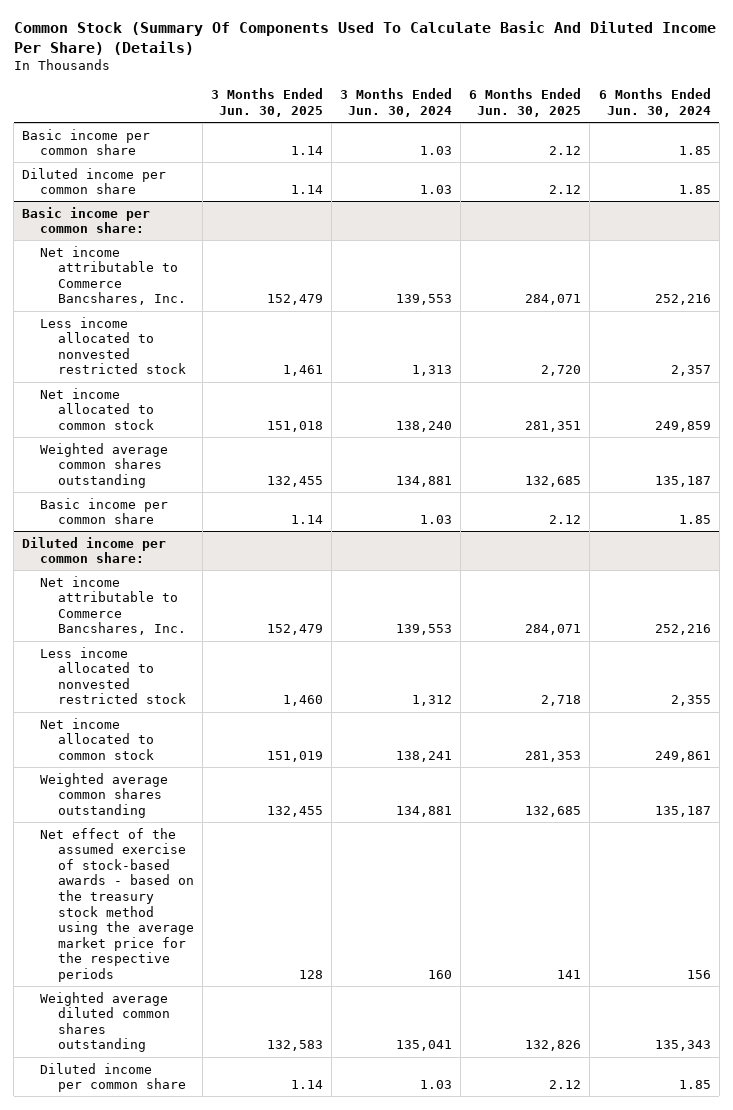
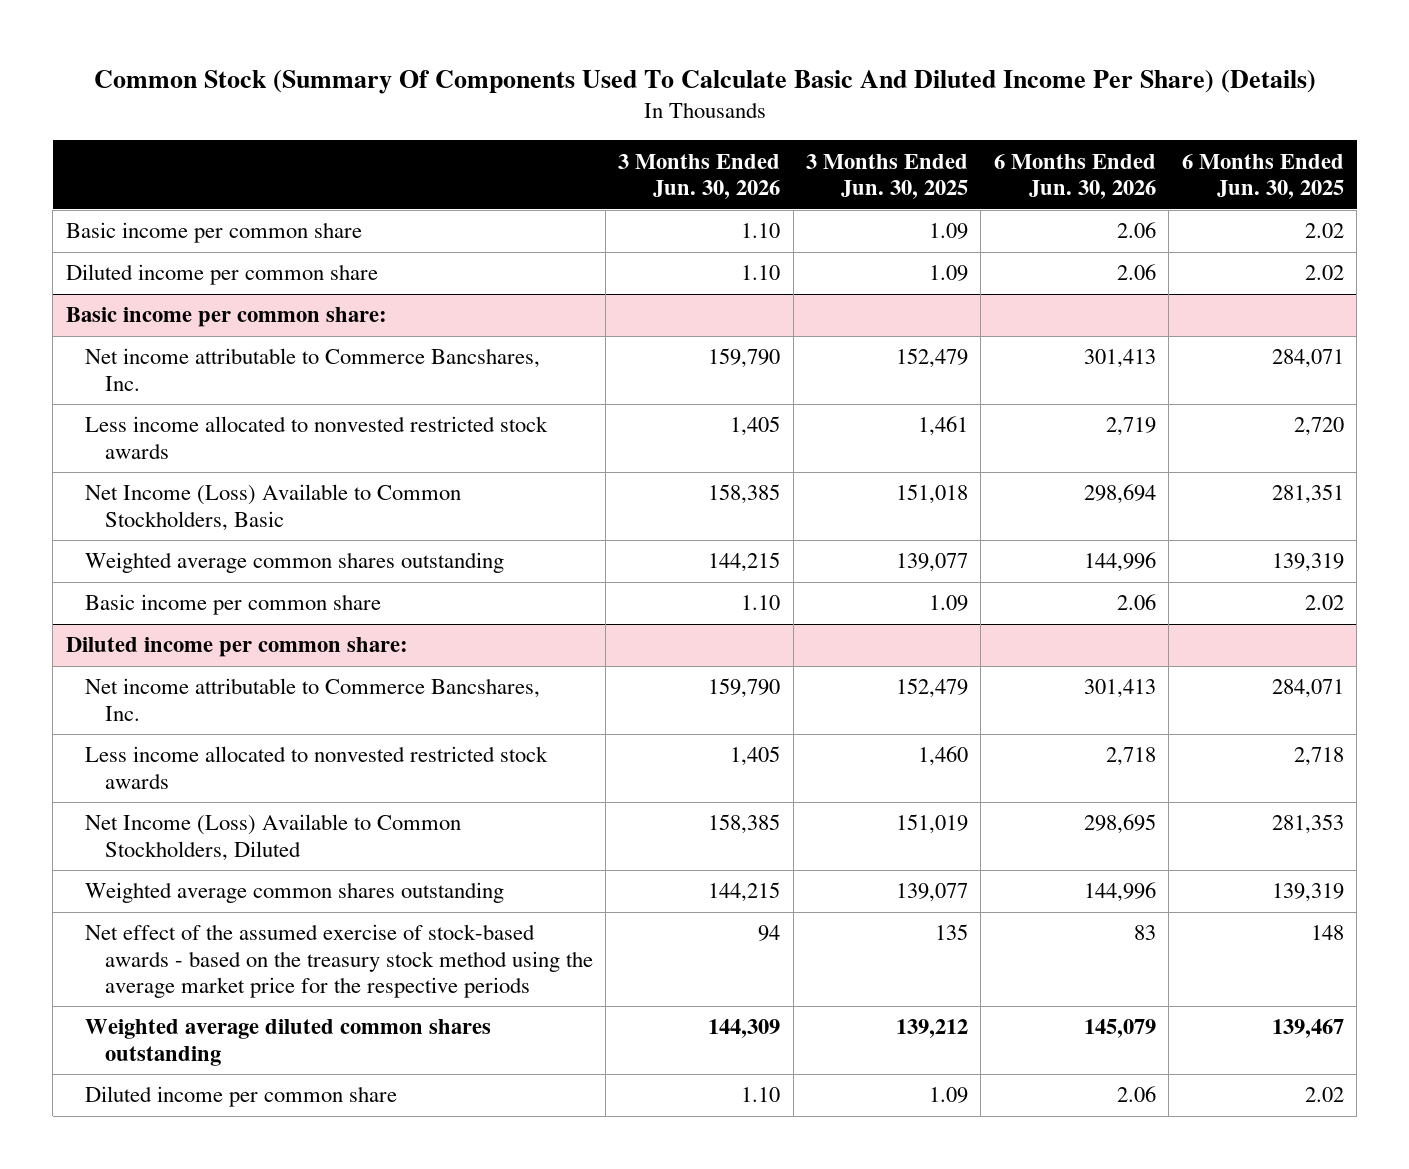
- | 3 Months Ended Jun. 30, 2025 | 3 Months Ended Jun. 30, 2024 | 6 Months Ended Jun. 30, 2025 | 6 Months Ended Jun. 30, 2024
+ | 3 Months Ended Jun. 30, 2026 | 3 Months Ended Jun. 30, 2025 | 6 Months Ended Jun. 30, 2026 | 6 Months Ended Jun. 30, 2025
- Basic income per common share | 1.14 | 1.03 | 2.12 | 1.85
- Diluted income per common share | 1.14 | 1.03 | 2.12 | 1.85
+ Basic income per common share | 1.10 | 1.09 | 2.06 | 2.02
+ Diluted income per common share | 1.10 | 1.09 | 2.06 | 2.02
@ Basic income per common share:
- Less income allocated to nonvested restricted stock | 1,461 | 1,313 | 2,720 | 2,357
- Net income allocated to common stock | 151,018 | 138,240 | 281,351 | 249,859
- Weighted average common shares outstanding | 132,455 | 134,881 | 132,685 | 135,187
- Basic income per common share | 1.14 | 1.03 | 2.12 | 1.85
+ Less income allocated to nonvested restricted stock awards | 1,405 | 1,461 | 2,719 | 2,720
+ Net Income (Loss) Available to Common Stockholders, Basic | 158,385 | 151,018 | 298,694 | 281,351
+ Weighted average common shares outstanding | 144,215 | 139,077 | 144,996 | 139,319
+ Basic income per common share | 1.10 | 1.09 | 2.06 | 2.02
@ Diluted income per common share:
- Less income allocated to nonvested restricted stock | 1,460 | 1,312 | 2,718 | 2,355
- Net income allocated to common stock | 151,019 | 138,241 | 281,353 | 249,861
- Weighted average common shares outstanding | 132,455 | 134,881 | 132,685 | 135,187
- Net effect of the assumed exercise of stock-based awards - based on the treasury stock method using the average market price for the respective periods | 128 | 160 | 141 | 156
- Weighted average diluted common shares outstanding | 132,583 | 135,041 | 132,826 | 135,343
- Diluted income per common share | 1.14 | 1.03 | 2.12 | 1.85
+ Less income allocated to nonvested restricted stock awards | 1,405 | 1,460 | 2,718 | 2,718
+ Net Income (Loss) Available to Common Stockholders, Diluted | 158,385 | 151,019 | 298,695 | 281,353
+ Weighted average common shares outstanding | 144,215 | 139,077 | 144,996 | 139,319
+ Net effect of the assumed exercise of stock-based awards - based on the treasury stock method using the average market price for the respective periods | 94 | 135 | 83 | 148
+ Weighted average diluted common shares outstanding | 144,309 | 139,212 | 145,079 | 139,467
+ Diluted income per common share | 1.10 | 1.09 | 2.06 | 2.02

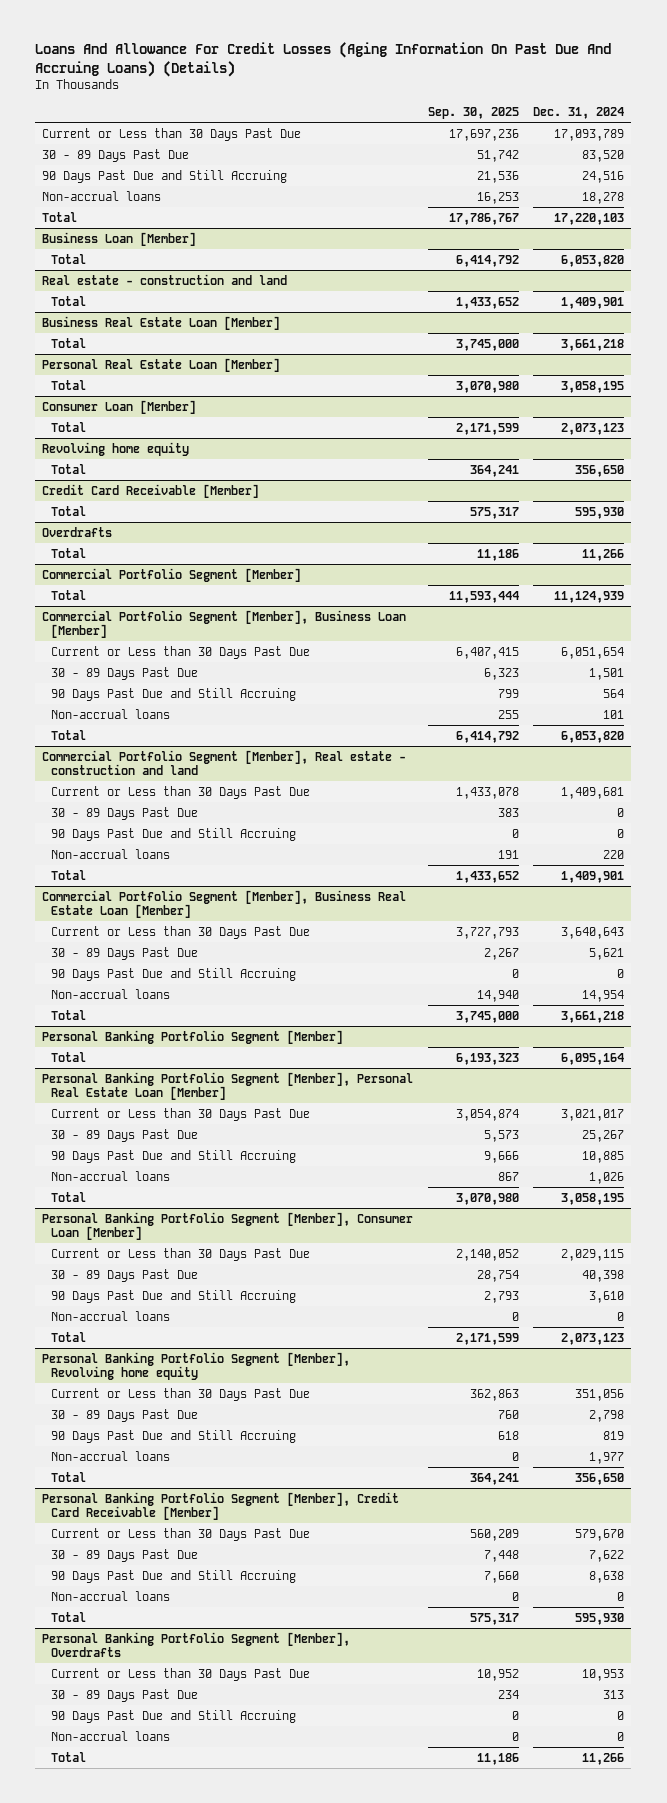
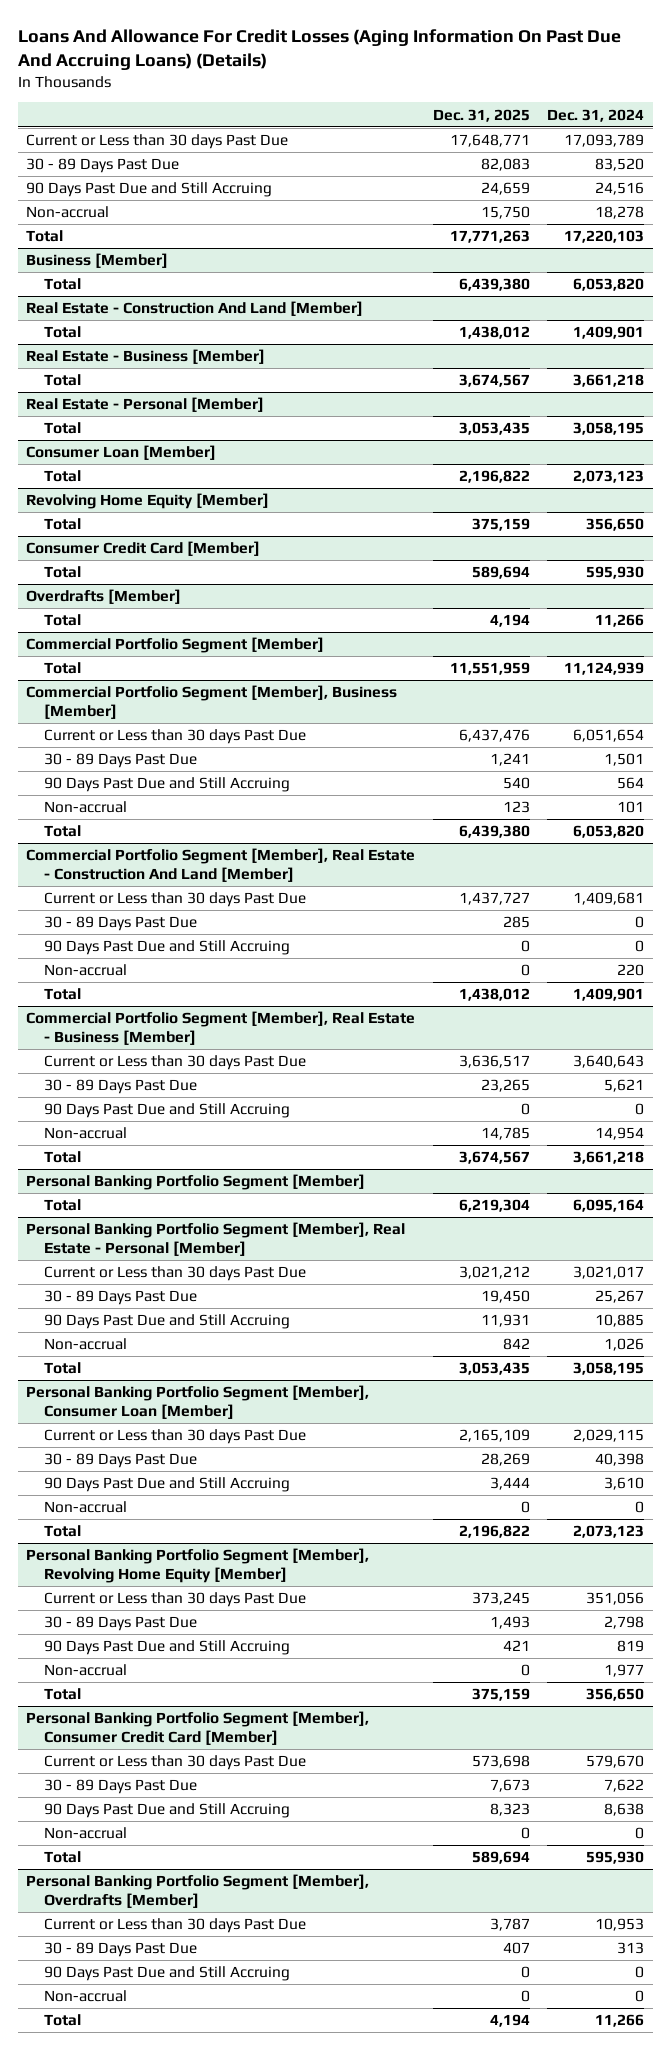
- | Sep. 30, 2025 | Dec. 31, 2024
+ | Dec. 31, 2025 | Dec. 31, 2024
- Current or Less than 30 Days Past Due | 17,697,236 | 17,093,789
+ Current or Less than 30 days Past Due | 17,648,771 | 17,093,789
- Non-accrual loans | 16,253 | 18,278
+ Non-accrual | 15,750 | 18,278
- Business Loan [Member]
+ Business [Member]
- Real estate - construction and land
+ Real Estate - Construction And Land [Member]
- Business Real Estate Loan [Member]
+ Real Estate - Business [Member]
- Personal Real Estate Loan [Member]
+ Real Estate - Personal [Member]
- Revolving home equity
+ Revolving Home Equity [Member]
- Credit Card Receivable [Member]
+ Consumer Credit Card [Member]
- Overdrafts
+ Overdrafts [Member]
- Commercial Portfolio Segment [Member], Business Loan [Member]
- Current or Less than 30 Days Past Due | 6,407,415 | 6,051,654
+ Commercial Portfolio Segment [Member], Business [Member]
+ Current or Less than 30 days Past Due | 6,437,476 | 6,051,654
- Non-accrual loans | 255 | 101
+ Non-accrual | 123 | 101
- Commercial Portfolio Segment [Member], Real estate - construction and land
- Current or Less than 30 Days Past Due | 1,433,078 | 1,409,681
+ Commercial Portfolio Segment [Member], Real Estate - Construction And Land [Member]
+ Current or Less than 30 days Past Due | 1,437,727 | 1,409,681
- Non-accrual loans | 191 | 220
+ Non-accrual | 0 | 220
- Commercial Portfolio Segment [Member], Business Real Estate Loan [Member]
- Current or Less than 30 Days Past Due | 3,727,793 | 3,640,643
+ Commercial Portfolio Segment [Member], Real Estate - Business [Member]
+ Current or Less than 30 days Past Due | 3,636,517 | 3,640,643
- Non-accrual loans | 14,940 | 14,954
+ Non-accrual | 14,785 | 14,954
- Personal Banking Portfolio Segment [Member], Personal Real Estate Loan [Member]
- Current or Less than 30 Days Past Due | 3,054,874 | 3,021,017
+ Personal Banking Portfolio Segment [Member], Real Estate - Personal [Member]
+ Current or Less than 30 days Past Due | 3,021,212 | 3,021,017
- Non-accrual loans | 867 | 1,026
+ Non-accrual | 842 | 1,026
@ Personal Banking Portfolio Segment [Member], Consumer Loan [Member]
- Current or Less than 30 Days Past Due | 2,140,052 | 2,029,115
+ Current or Less than 30 days Past Due | 2,165,109 | 2,029,115
- Non-accrual loans | 0 | 0
+ Non-accrual | 0 | 0
- Personal Banking Portfolio Segment [Member], Revolving home equity
- Current or Less than 30 Days Past Due | 362,863 | 351,056
+ Personal Banking Portfolio Segment [Member], Revolving Home Equity [Member]
+ Current or Less than 30 days Past Due | 373,245 | 351,056
- Non-accrual loans | 0 | 1,977
+ Non-accrual | 0 | 1,977
- Personal Banking Portfolio Segment [Member], Credit Card Receivable [Member]
- Current or Less than 30 Days Past Due | 560,209 | 579,670
+ Personal Banking Portfolio Segment [Member], Consumer Credit Card [Member]
+ Current or Less than 30 days Past Due | 573,698 | 579,670
- Non-accrual loans | 0 | 0
+ Non-accrual | 0 | 0
- Personal Banking Portfolio Segment [Member], Overdrafts
- Current or Less than 30 Days Past Due | 10,952 | 10,953
+ Personal Banking Portfolio Segment [Member], Overdrafts [Member]
+ Current or Less than 30 days Past Due | 3,787 | 10,953
- Non-accrual loans | 0 | 0
+ Non-accrual | 0 | 0

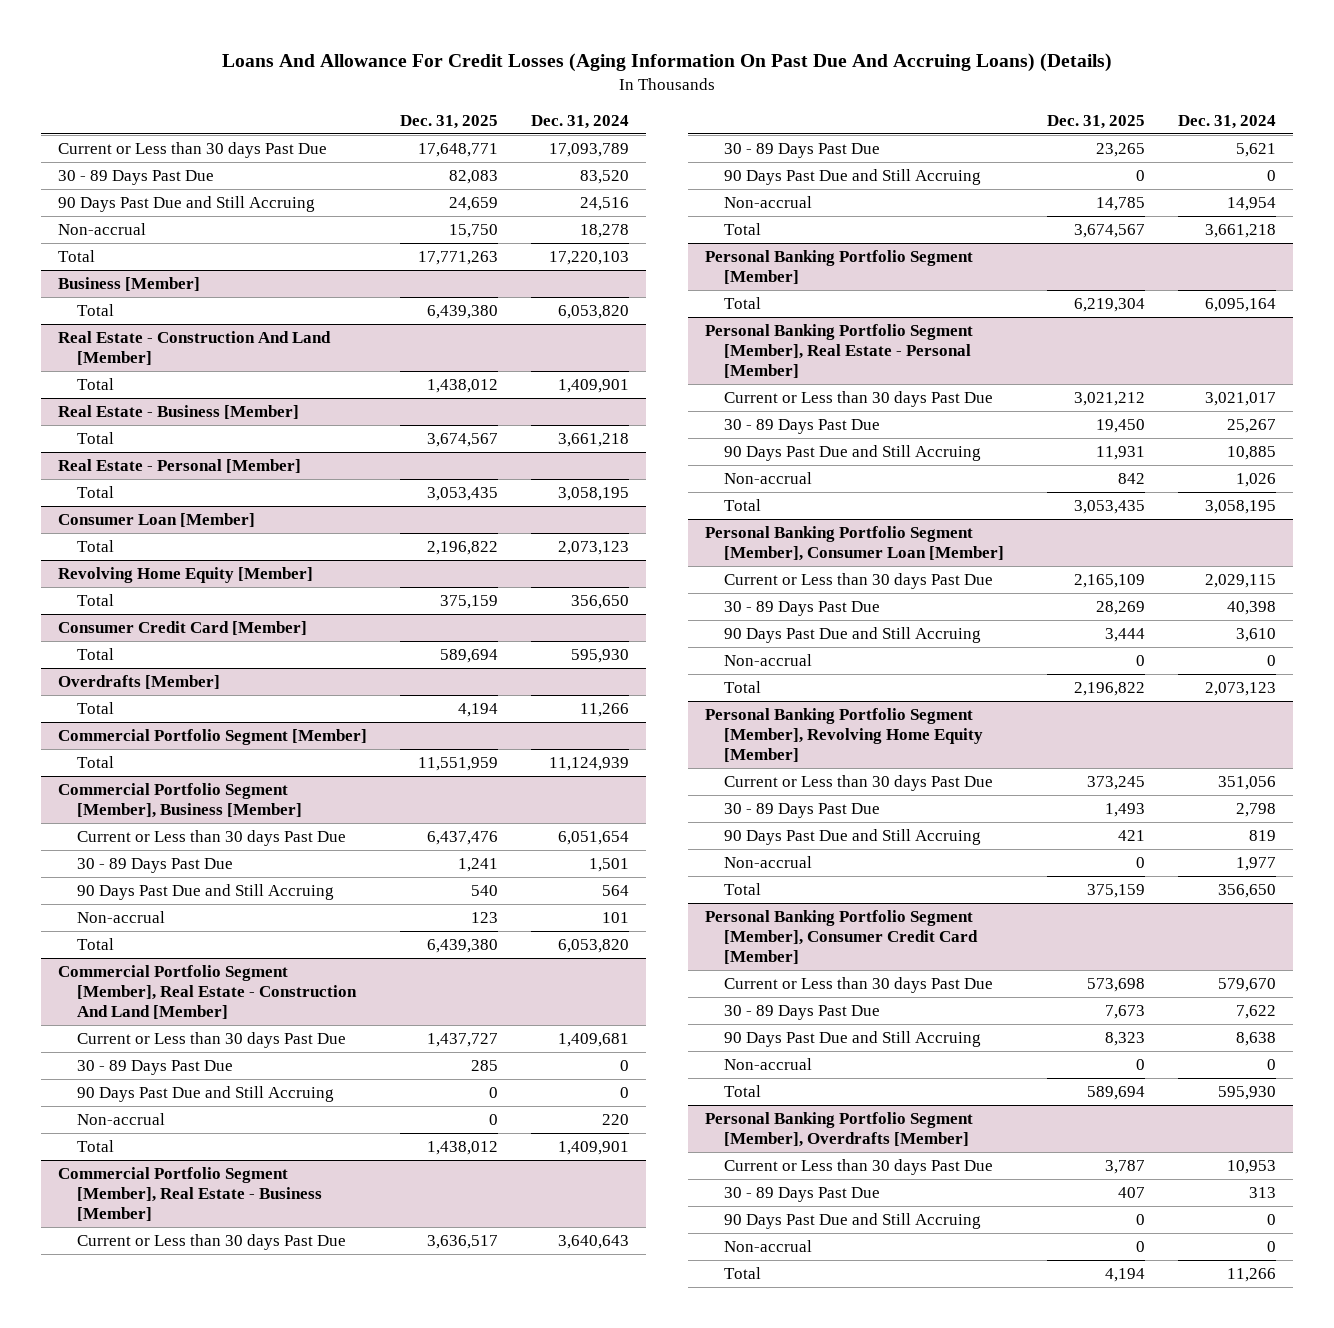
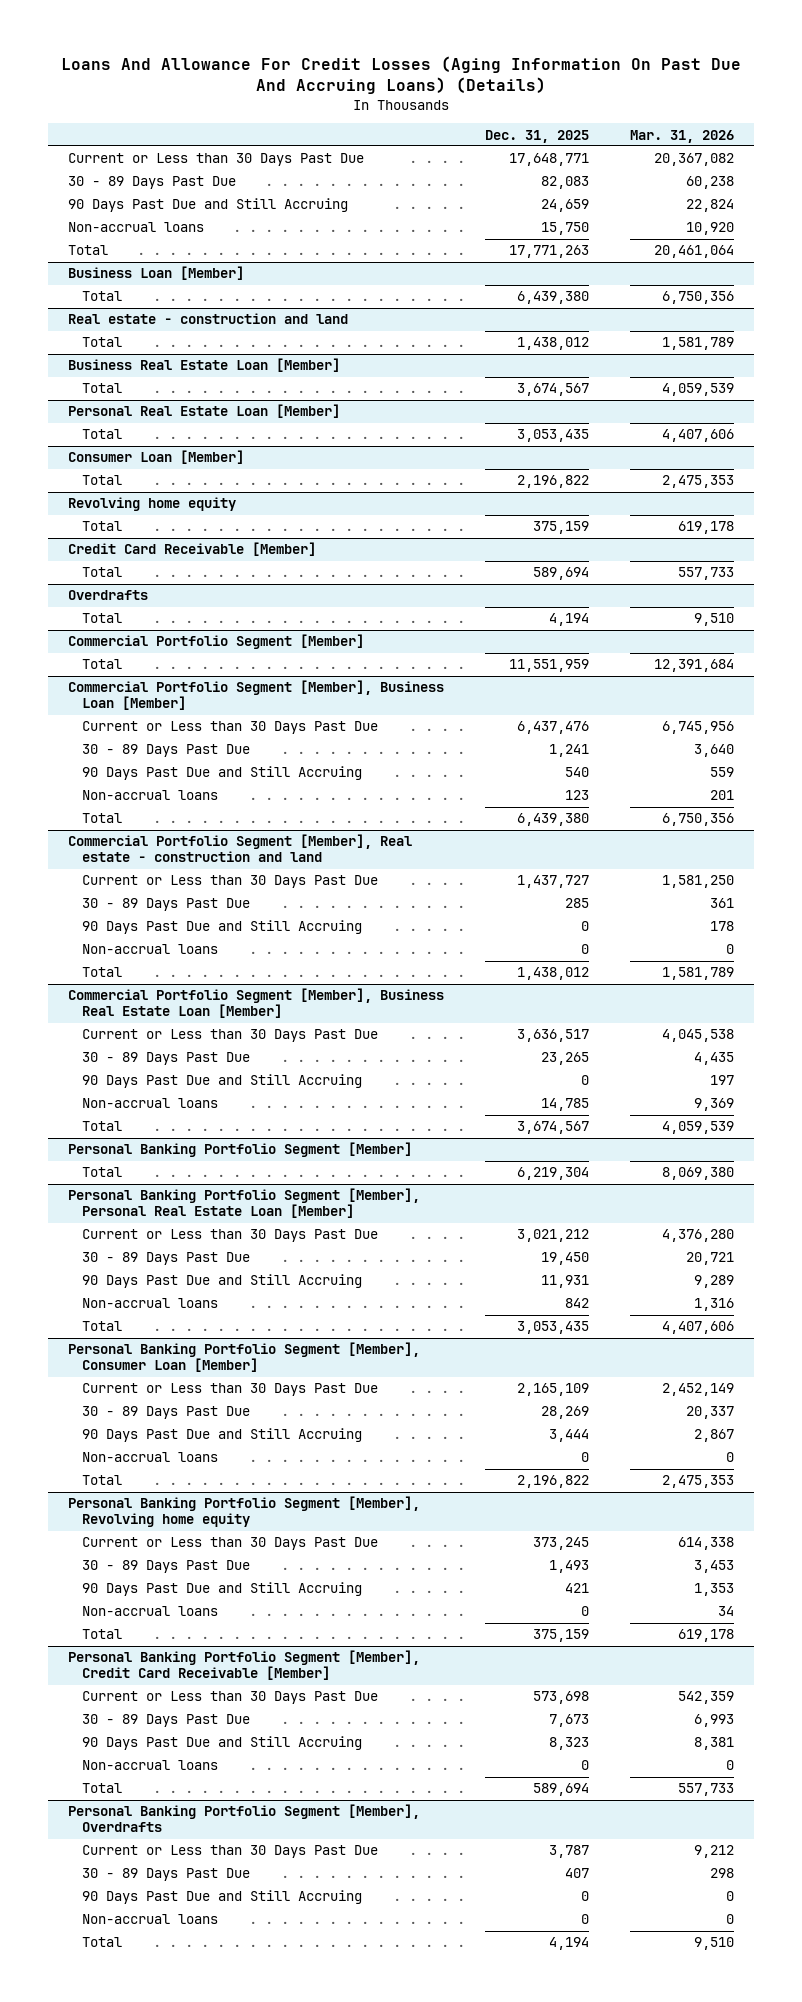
- | Dec. 31, 2025 | Dec. 31, 2024
+ | Dec. 31, 2025 | Mar. 31, 2026
- Current or Less than 30 days Past Due | 17,648,771 | 17,093,789
+ Current or Less than 30 Days Past Due | 17,648,771 | 20,367,082
- Non-accrual | 15,750 | 18,278
+ Non-accrual loans | 15,750 | 10,920
- Business [Member]
+ Business Loan [Member]
- Real Estate - Construction And Land [Member]
+ Real estate - construction and land
- Real Estate - Business [Member]
+ Business Real Estate Loan [Member]
- Real Estate - Personal [Member]
+ Personal Real Estate Loan [Member]
- Revolving Home Equity [Member]
+ Revolving home equity
- Consumer Credit Card [Member]
+ Credit Card Receivable [Member]
- Overdrafts [Member]
+ Overdrafts
- Commercial Portfolio Segment [Member], Business [Member]
- Current or Less than 30 days Past Due | 6,437,476 | 6,051,654
+ Commercial Portfolio Segment [Member], Business Loan [Member]
+ Current or Less than 30 Days Past Due | 6,437,476 | 6,745,956
- Non-accrual | 123 | 101
+ Non-accrual loans | 123 | 201
- Commercial Portfolio Segment [Member], Real Estate - Construction And Land [Member]
- Current or Less than 30 days Past Due | 1,437,727 | 1,409,681
+ Commercial Portfolio Segment [Member], Real estate - construction and land
+ Current or Less than 30 Days Past Due | 1,437,727 | 1,581,250
- Non-accrual | 0 | 220
+ Non-accrual loans | 0 | 0
- Commercial Portfolio Segment [Member], Real Estate - Business [Member]
- Current or Less than 30 days Past Due | 3,636,517 | 3,640,643
+ Commercial Portfolio Segment [Member], Business Real Estate Loan [Member]
+ Current or Less than 30 Days Past Due | 3,636,517 | 4,045,538
- Non-accrual | 14,785 | 14,954
+ Non-accrual loans | 14,785 | 9,369
- Personal Banking Portfolio Segment [Member], Real Estate - Personal [Member]
- Current or Less than 30 days Past Due | 3,021,212 | 3,021,017
+ Personal Banking Portfolio Segment [Member], Personal Real Estate Loan [Member]
+ Current or Less than 30 Days Past Due | 3,021,212 | 4,376,280
- Non-accrual | 842 | 1,026
+ Non-accrual loans | 842 | 1,316
@ Personal Banking Portfolio Segment [Member], Consumer Loan [Member]
- Current or Less than 30 days Past Due | 2,165,109 | 2,029,115
+ Current or Less than 30 Days Past Due | 2,165,109 | 2,452,149
- Non-accrual | 0 | 0
+ Non-accrual loans | 0 | 0
- Personal Banking Portfolio Segment [Member], Revolving Home Equity [Member]
- Current or Less than 30 days Past Due | 373,245 | 351,056
+ Personal Banking Portfolio Segment [Member], Revolving home equity
+ Current or Less than 30 Days Past Due | 373,245 | 614,338
- Non-accrual | 0 | 1,977
+ Non-accrual loans | 0 | 34
- Personal Banking Portfolio Segment [Member], Consumer Credit Card [Member]
- Current or Less than 30 days Past Due | 573,698 | 579,670
+ Personal Banking Portfolio Segment [Member], Credit Card Receivable [Member]
+ Current or Less than 30 Days Past Due | 573,698 | 542,359
- Non-accrual | 0 | 0
+ Non-accrual loans | 0 | 0
- Personal Banking Portfolio Segment [Member], Overdrafts [Member]
- Current or Less than 30 days Past Due | 3,787 | 10,953
+ Personal Banking Portfolio Segment [Member], Overdrafts
+ Current or Less than 30 Days Past Due | 3,787 | 9,212
- Non-accrual | 0 | 0
+ Non-accrual loans | 0 | 0

